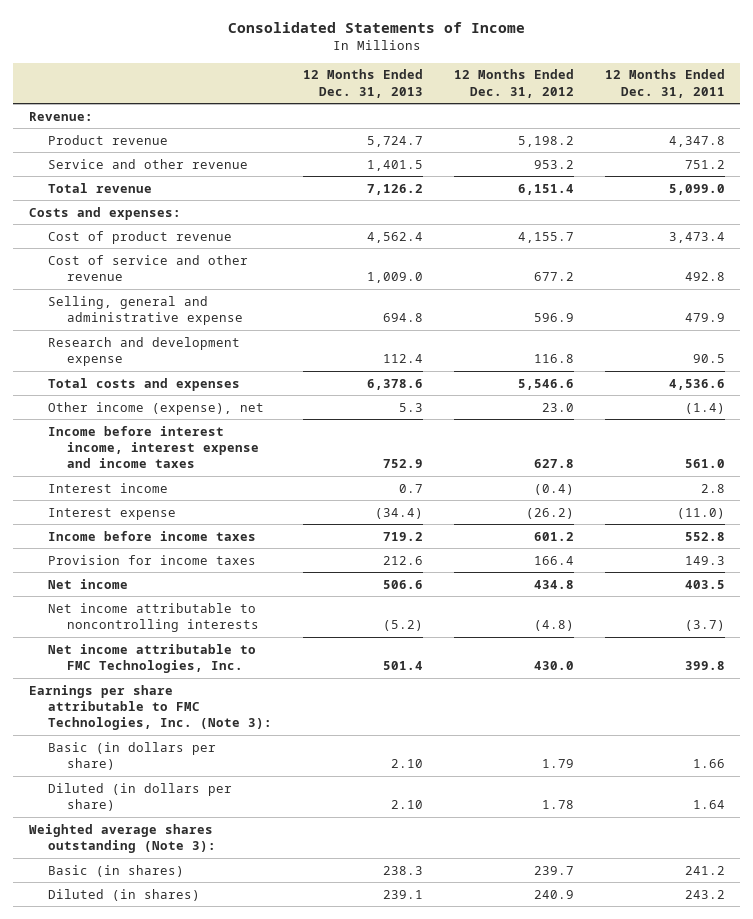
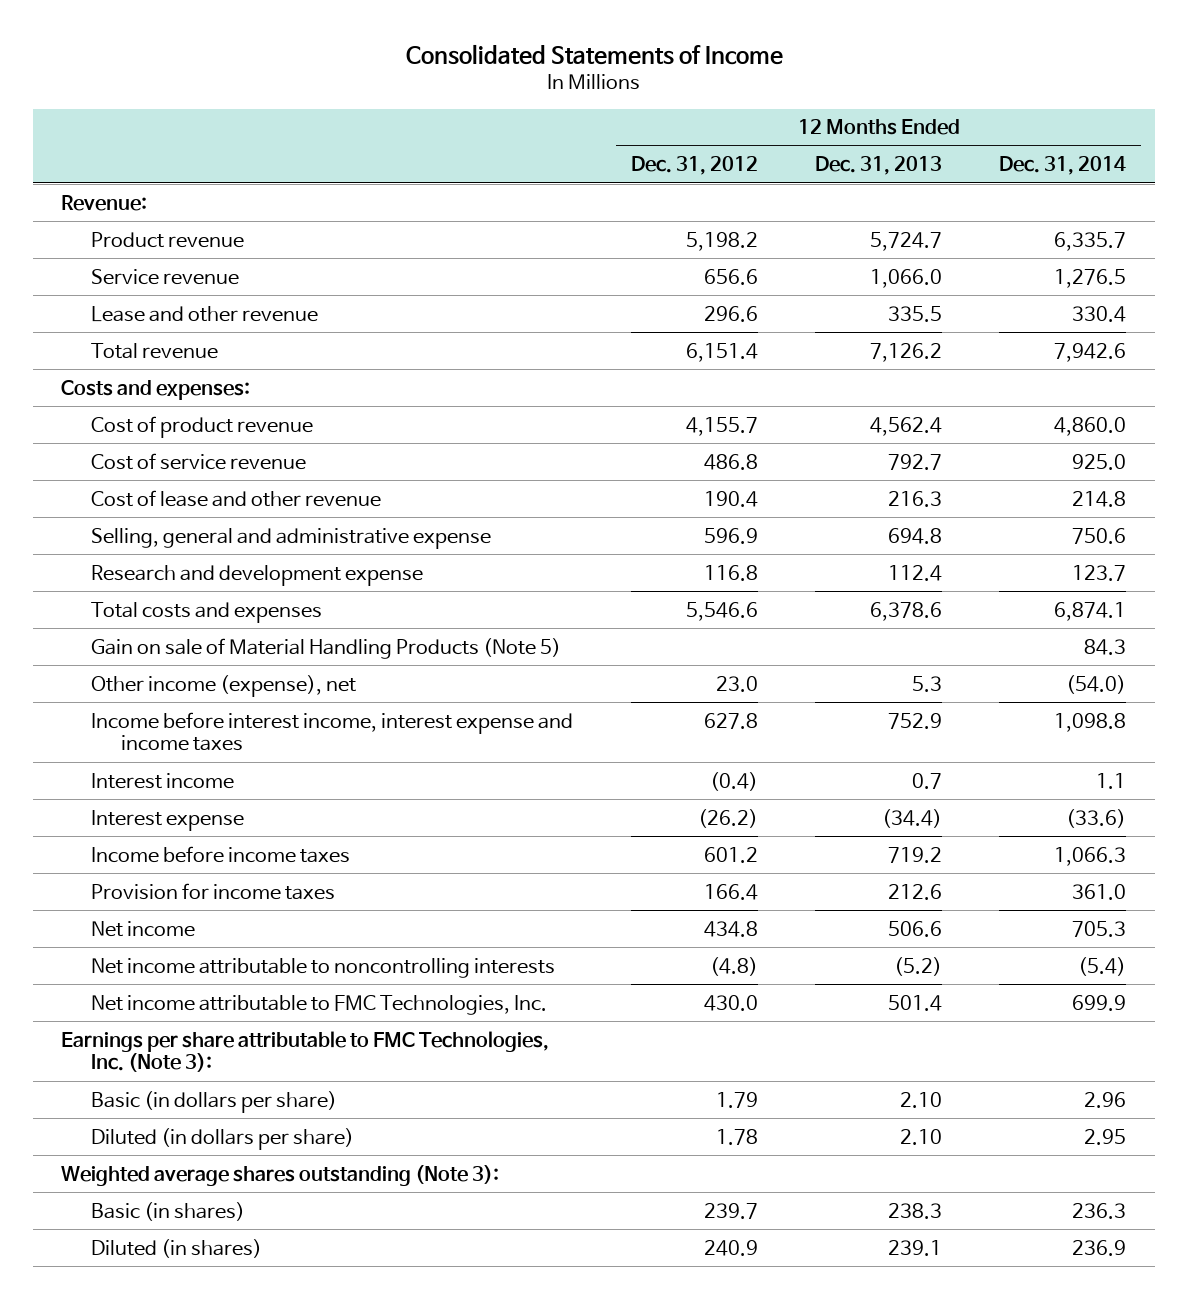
- | 12 Months Ended Dec. 31, 2013 | 12 Months Ended Dec. 31, 2012 | 12 Months Ended Dec. 31, 2011
+ | 12 Months Ended Dec. 31, 2012 | 12 Months Ended Dec. 31, 2013 | 12 Months Ended Dec. 31, 2014
- Service and other revenue | 1,401.5 | 953.2 | 751.2
+ Service revenue | 656.6 | 1,066.0 | 1,276.5
+ Lease and other revenue | 296.6 | 335.5 | 330.4
- Cost of service and other revenue | 1,009.0 | 677.2 | 492.8
+ Cost of service revenue | 486.8 | 792.7 | 925.0
+ Cost of lease and other revenue | 190.4 | 216.3 | 214.8
+ Gain on sale of Material Handling Products (Note 5) | | | 84.3

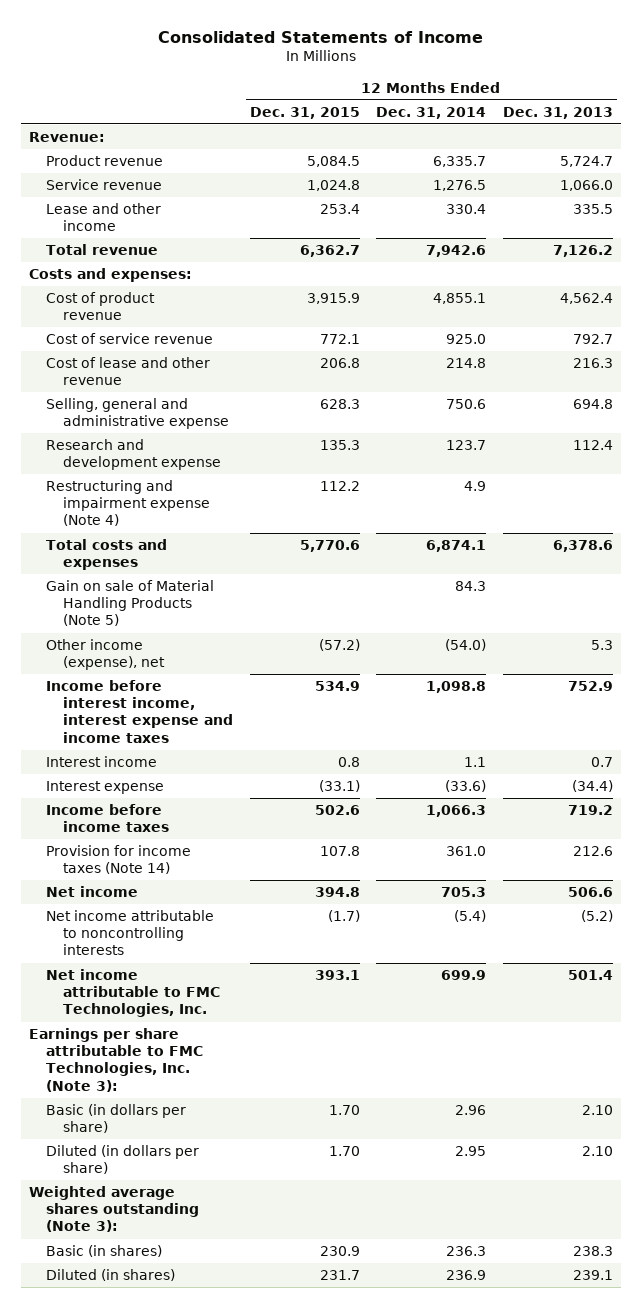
- | 12 Months Ended Dec. 31, 2012 | 12 Months Ended Dec. 31, 2013 | 12 Months Ended Dec. 31, 2014
+ | 12 Months Ended Dec. 31, 2015 | 12 Months Ended Dec. 31, 2014 | 12 Months Ended Dec. 31, 2013
- Lease and other revenue | 296.6 | 335.5 | 330.4
+ Lease and other income | 253.4 | 330.4 | 335.5
- Cost of product revenue | 4,155.7 | 4,562.4 | 4,860.0
+ Cost of product revenue | 3,915.9 | 4,855.1 | 4,562.4
+ Restructuring and impairment expense (Note 4) | 112.2 | 4.9 |
- Provision for income taxes | 166.4 | 212.6 | 361.0
+ Provision for income taxes (Note 14) | 107.8 | 361.0 | 212.6

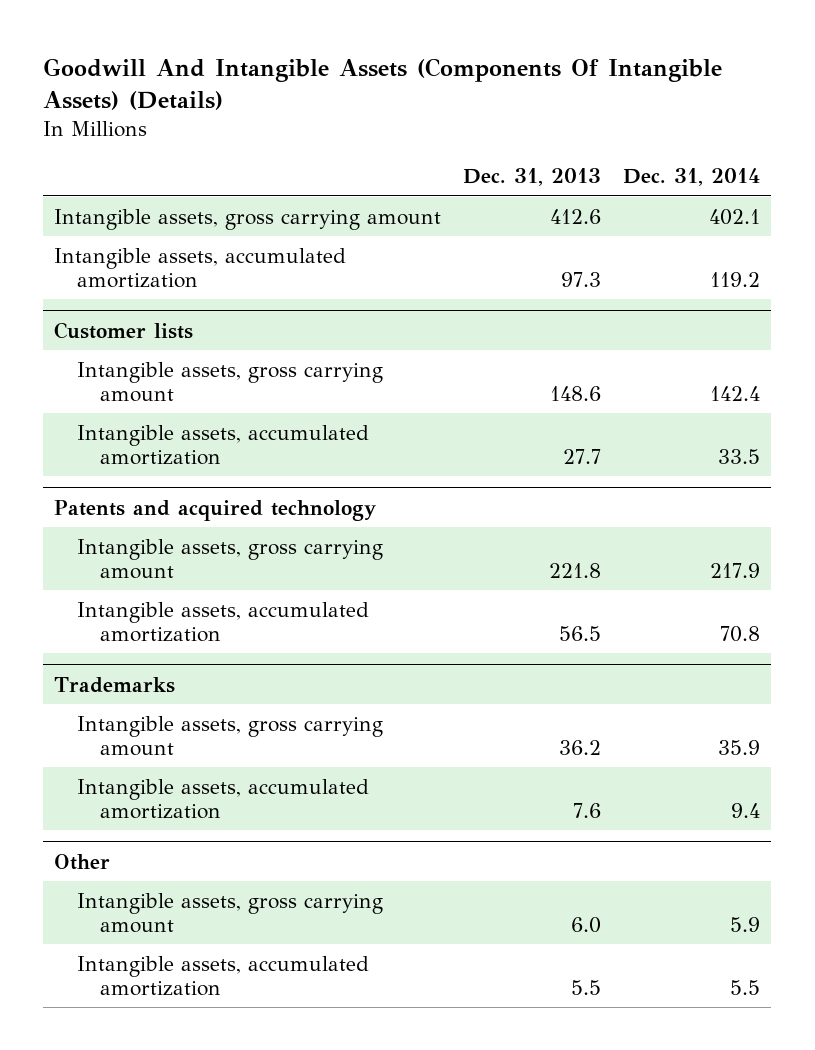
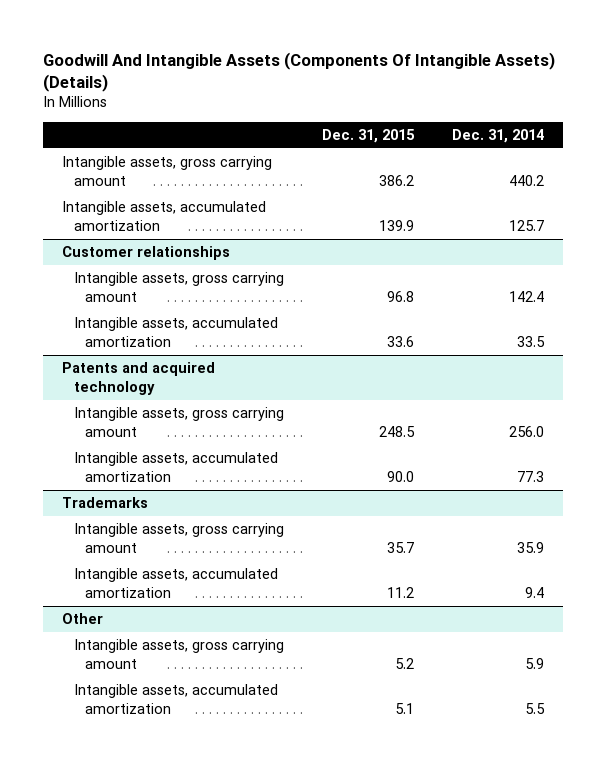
- | Dec. 31, 2013 | Dec. 31, 2014
+ | Dec. 31, 2015 | Dec. 31, 2014
- Intangible assets, gross carrying amount | 412.6 | 402.1
- Intangible assets, accumulated amortization | 97.3 | 119.2
- Customer lists
+ Intangible assets, gross carrying amount | 386.2 | 440.2
+ Intangible assets, accumulated amortization | 139.9 | 125.7
+ Customer relationships
@ Patents and acquired technology
- Intangible assets, gross carrying amount | 221.8 | 217.9
- Intangible assets, accumulated amortization | 56.5 | 70.8
+ Intangible assets, gross carrying amount | 248.5 | 256.0
+ Intangible assets, accumulated amortization | 90.0 | 77.3

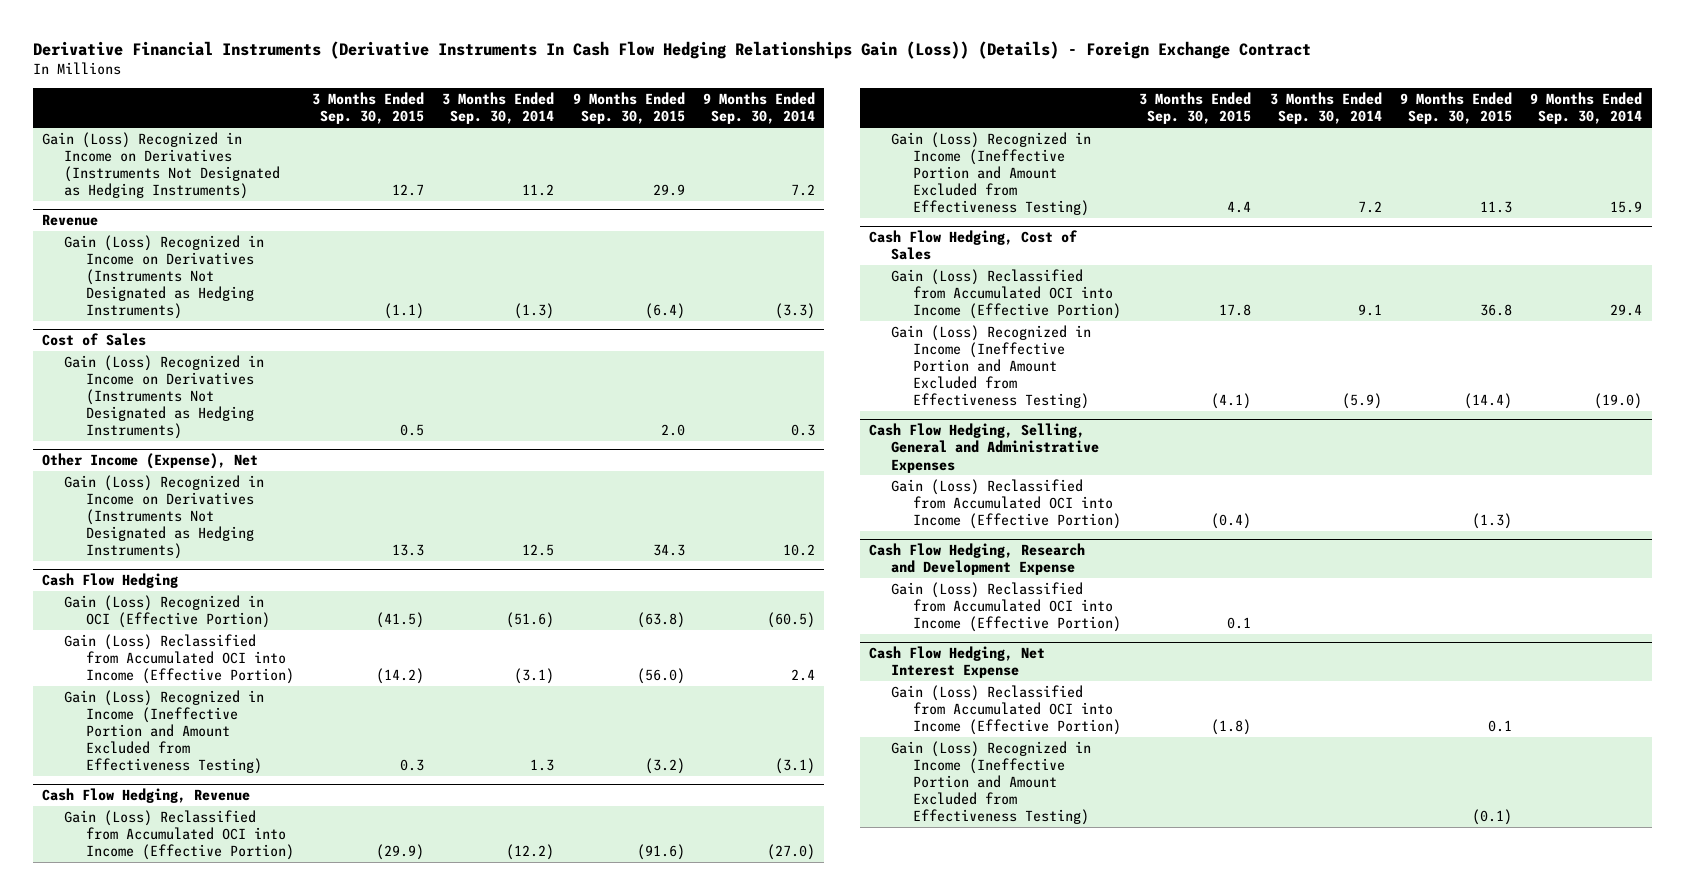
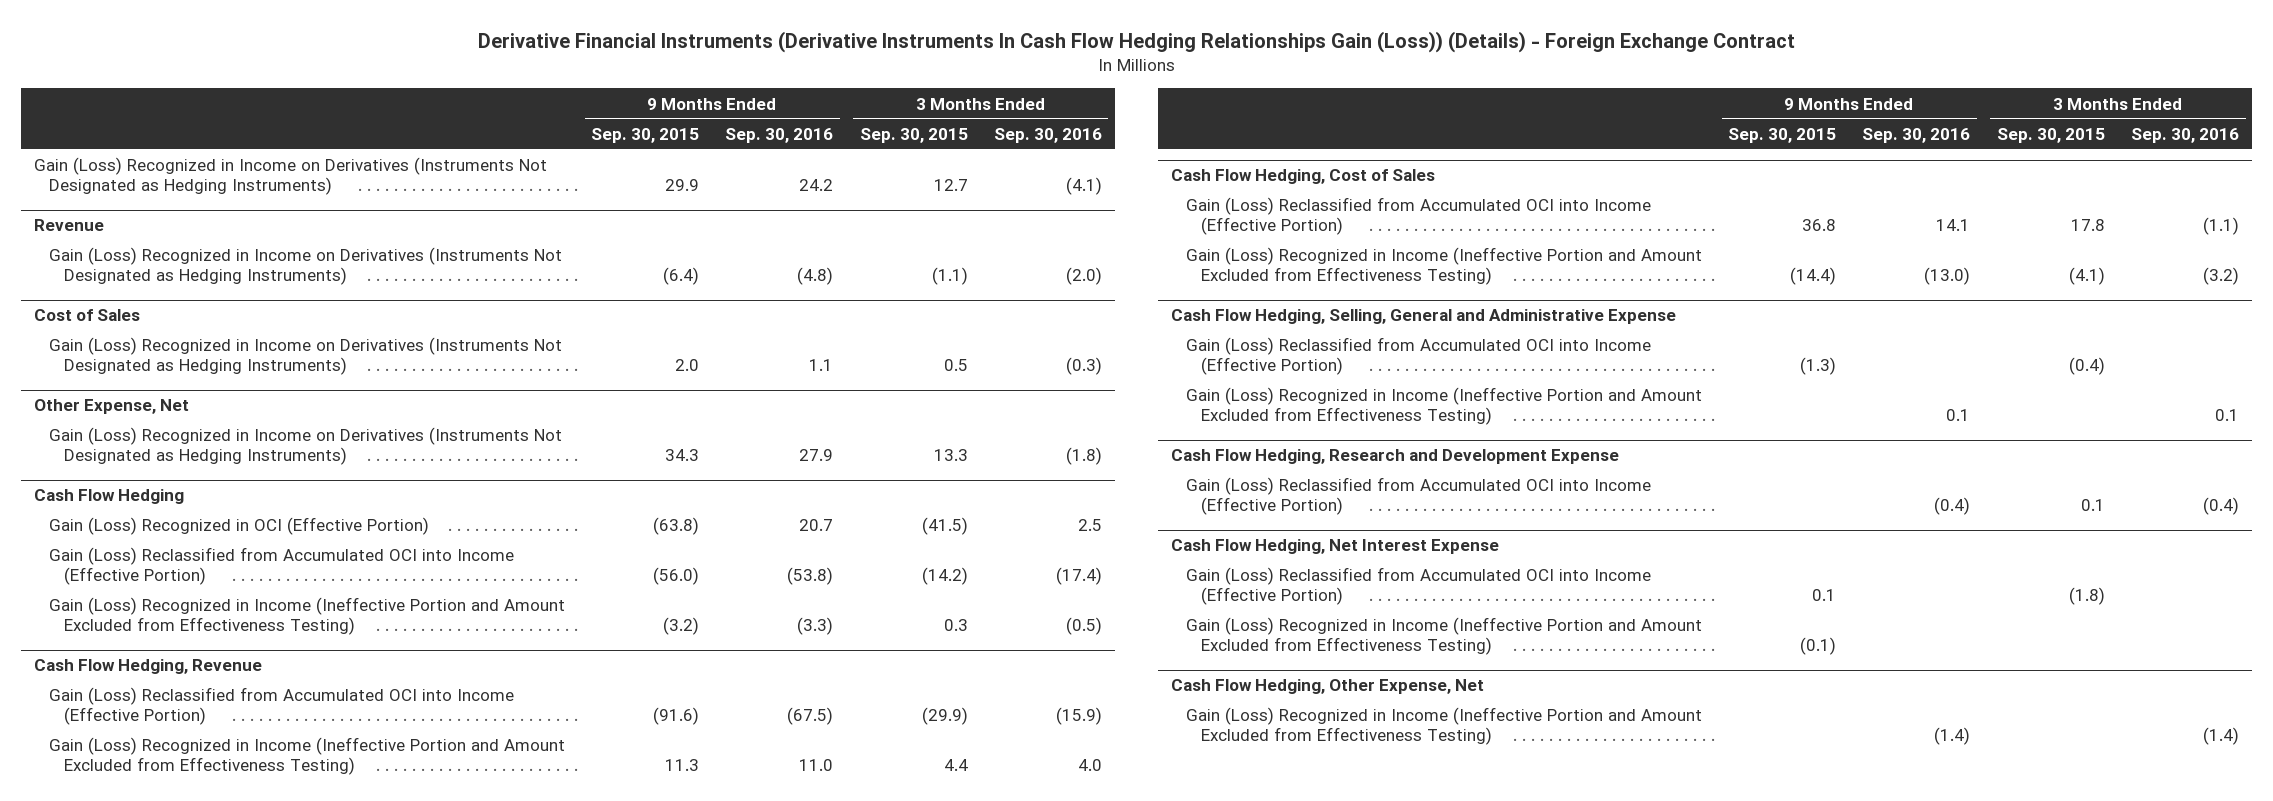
- | 3 Months Ended Sep. 30, 2015 | 3 Months Ended Sep. 30, 2014 | 9 Months Ended Sep. 30, 2015 | 9 Months Ended Sep. 30, 2014
+ | 9 Months Ended Sep. 30, 2015 | 9 Months Ended Sep. 30, 2016 | 3 Months Ended Sep. 30, 2015 | 3 Months Ended Sep. 30, 2016
- Other Income (Expense), Net
+ Other Expense, Net
- Cash Flow Hedging, Selling, General and Administrative Expenses
+ Cash Flow Hedging, Selling, General and Administrative Expense
+ Gain (Loss) Recognized in Income (Ineffective Portion and Amount Excluded from Effectiveness Testing) | | 0.1 | | 0.1
+ Cash Flow Hedging, Other Expense, Net
+ Gain (Loss) Recognized in Income (Ineffective Portion and Amount Excluded from Effectiveness Testing) | | (1.4) | | (1.4)

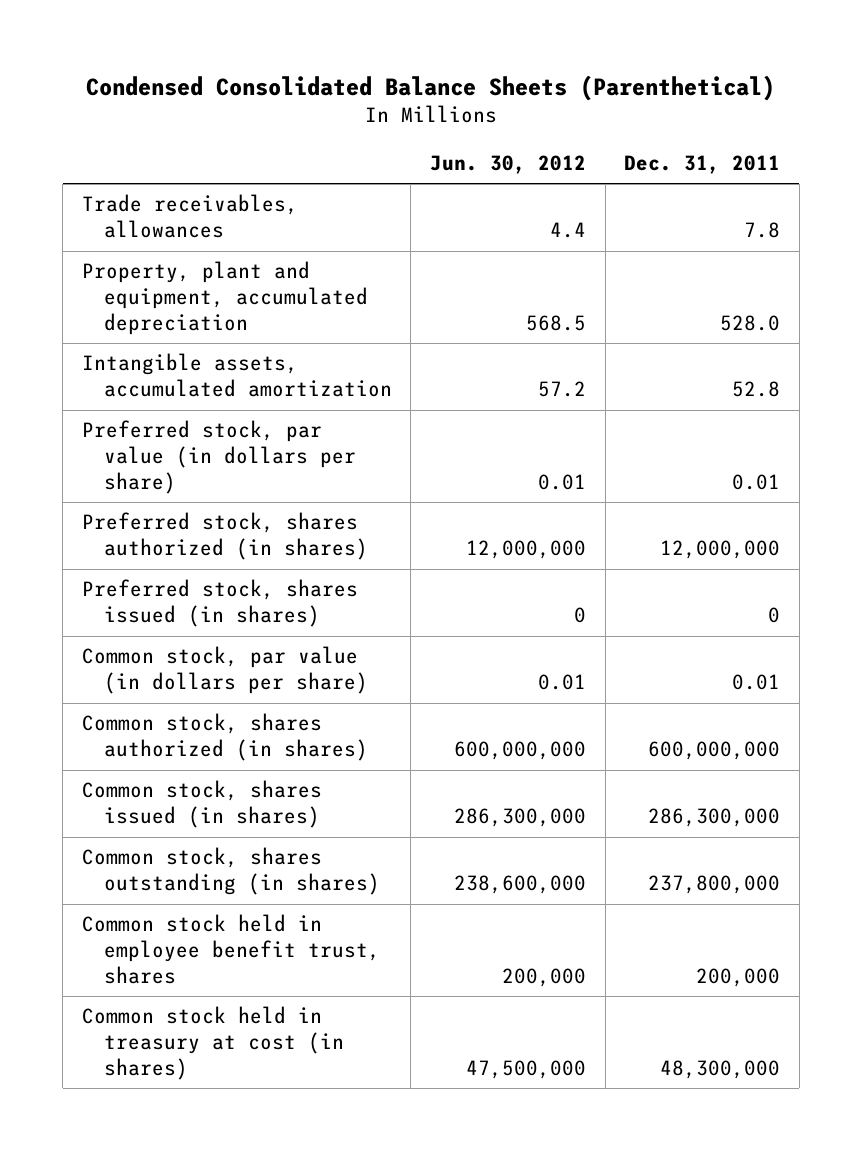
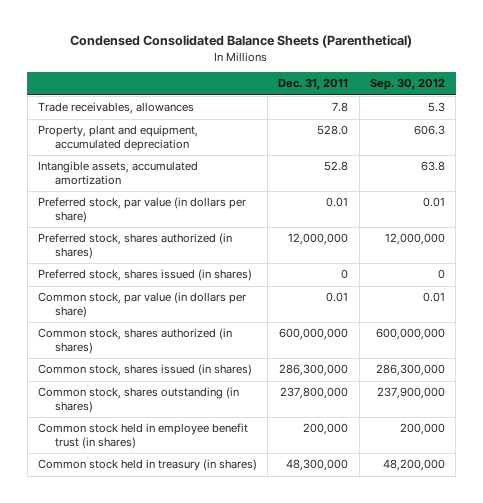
- | Jun. 30, 2012 | Dec. 31, 2011
+ | Dec. 31, 2011 | Sep. 30, 2012
- Common stock held in employee benefit trust, shares | 200,000 | 200,000
- Common stock held in treasury at cost (in shares) | 47,500,000 | 48,300,000
+ Common stock held in employee benefit trust (in shares) | 200,000 | 200,000
+ Common stock held in treasury (in shares) | 48,300,000 | 48,200,000

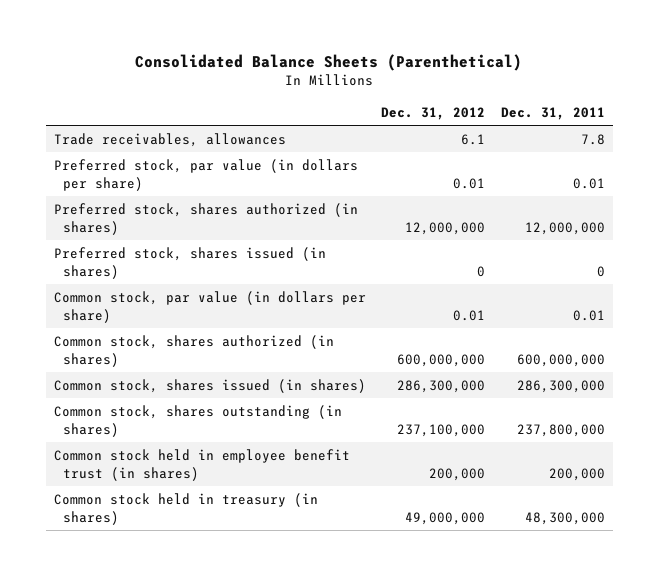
- Condensed Consolidated Balance Sheets (Parenthetical)
+ Consolidated Balance Sheets (Parenthetical)
- | Dec. 31, 2011 | Sep. 30, 2012
+ | Dec. 31, 2012 | Dec. 31, 2011
- Property, plant and equipment, accumulated depreciation | 528.0 | 606.3
- Intangible assets, accumulated amortization | 52.8 | 63.8

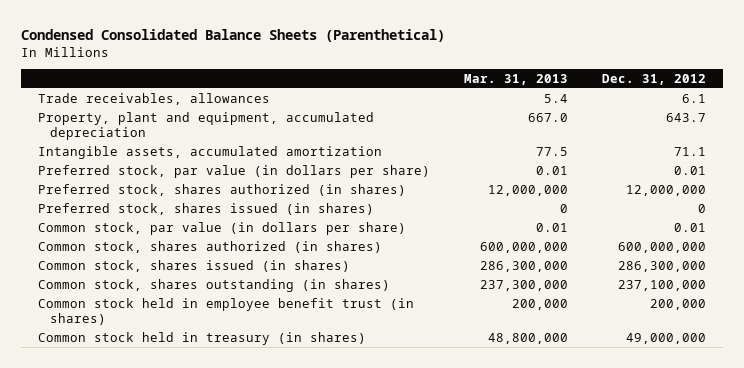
- Consolidated Balance Sheets (Parenthetical)
+ Condensed Consolidated Balance Sheets (Parenthetical)
- | Dec. 31, 2012 | Dec. 31, 2011
+ | Mar. 31, 2013 | Dec. 31, 2012
+ Property, plant and equipment, accumulated depreciation | 667.0 | 643.7
+ Intangible assets, accumulated amortization | 77.5 | 71.1

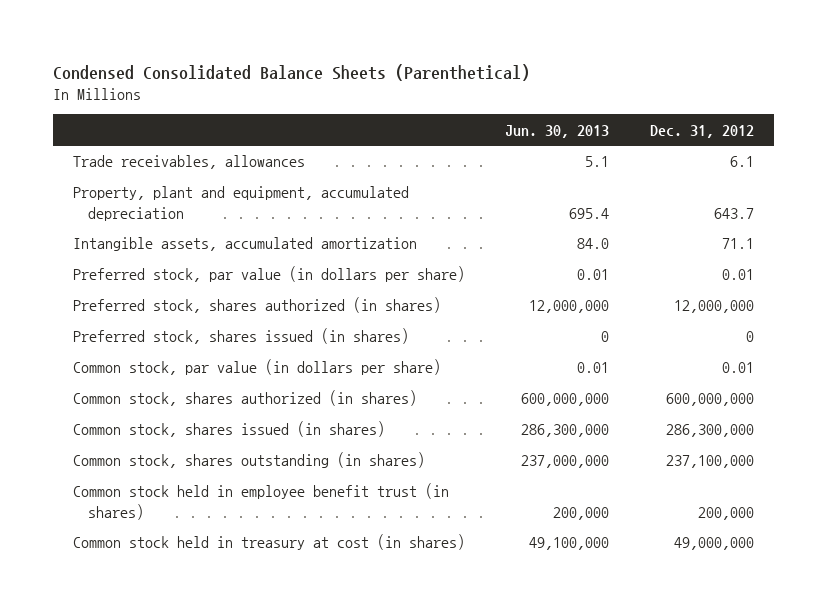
- | Mar. 31, 2013 | Dec. 31, 2012
+ | Jun. 30, 2013 | Dec. 31, 2012
- Common stock held in treasury (in shares) | 48,800,000 | 49,000,000
+ Common stock held in treasury at cost (in shares) | 49,100,000 | 49,000,000

